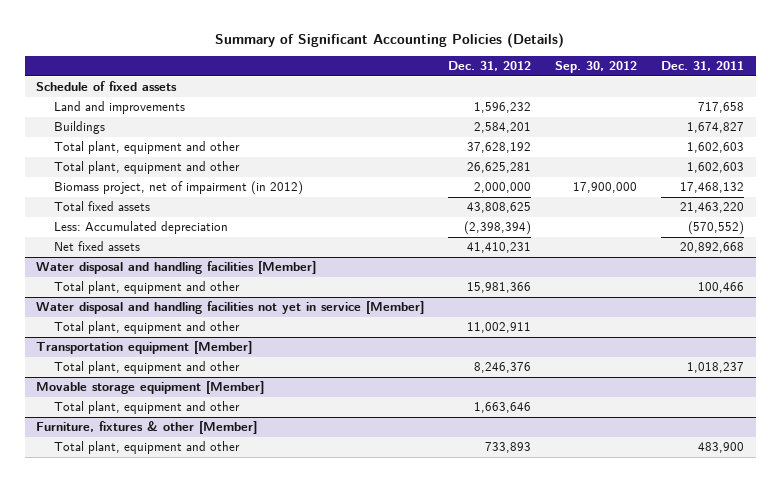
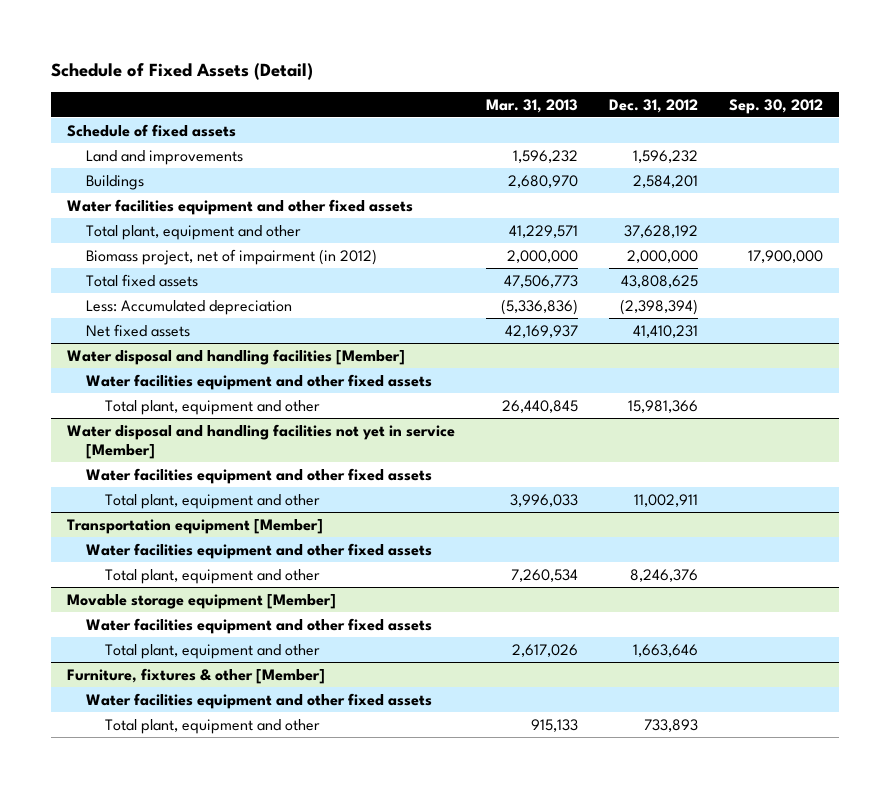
- Summary of Significant Accounting Policies (Details)
+ Schedule of Fixed Assets (Detail)
- | Dec. 31, 2012 | Sep. 30, 2012 | Dec. 31, 2011
+ | Mar. 31, 2013 | Dec. 31, 2012 | Sep. 30, 2012
+ Water facilities equipment and other fixed assets
- Total plant, equipment and other | 26,625,281 | | 1,602,603
@ Water disposal and handling facilities [Member]
+ Water facilities equipment and other fixed assets
@ Water disposal and handling facilities not yet in service [Member]
+ Water facilities equipment and other fixed assets
@ Transportation equipment [Member]
+ Water facilities equipment and other fixed assets
@ Movable storage equipment [Member]
+ Water facilities equipment and other fixed assets
@ Furniture, fixtures & other [Member]
+ Water facilities equipment and other fixed assets

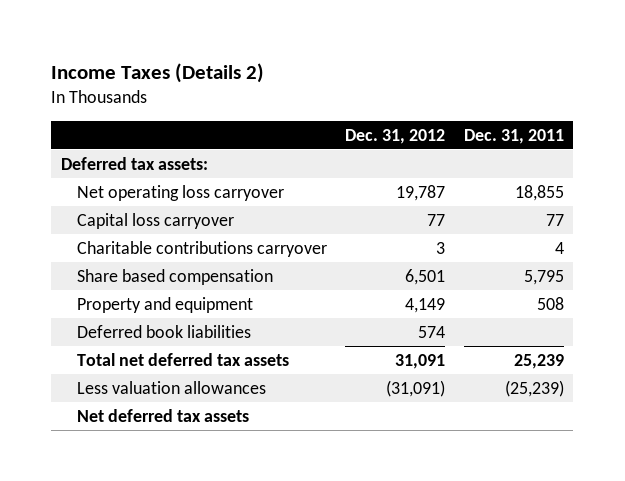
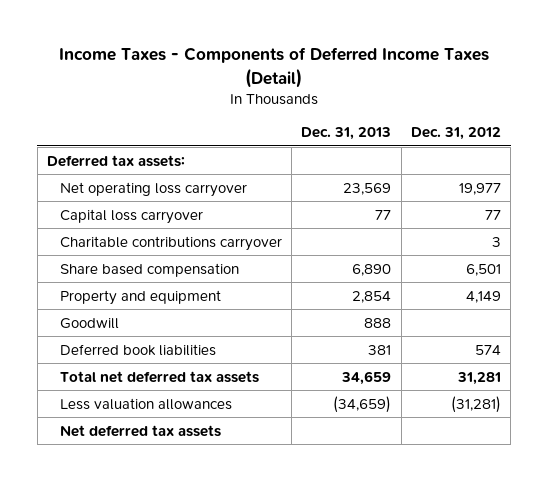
- Income Taxes (Details 2)
+ Income Taxes - Components of Deferred Income Taxes (Detail)
- | Dec. 31, 2012 | Dec. 31, 2011
+ | Dec. 31, 2013 | Dec. 31, 2012
- Net operating loss carryover | 19,787 | 18,855
+ Net operating loss carryover | 23,569 | 19,977
+ Goodwill | 888 |
- Total net deferred tax assets | 31,091 | 25,239
- Less valuation allowances | (31,091) | (25,239)
+ Total net deferred tax assets | 34,659 | 31,281
+ Less valuation allowances | (34,659) | (31,281)

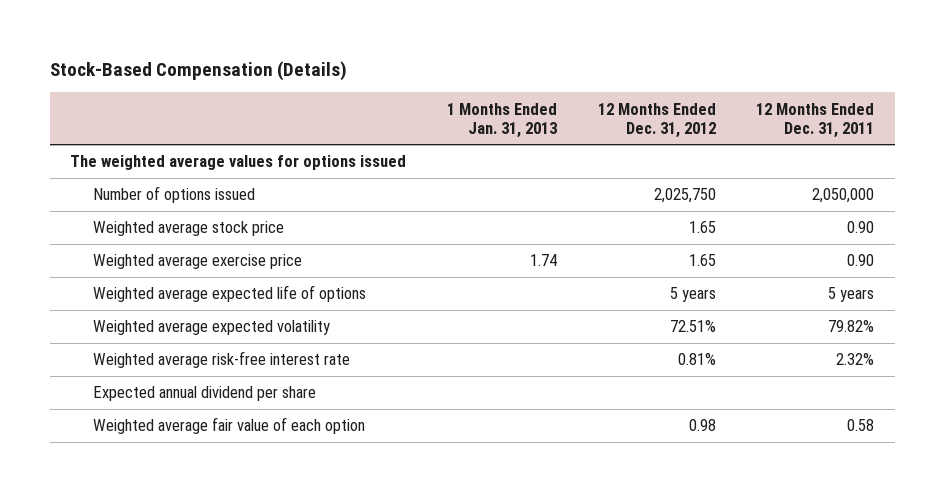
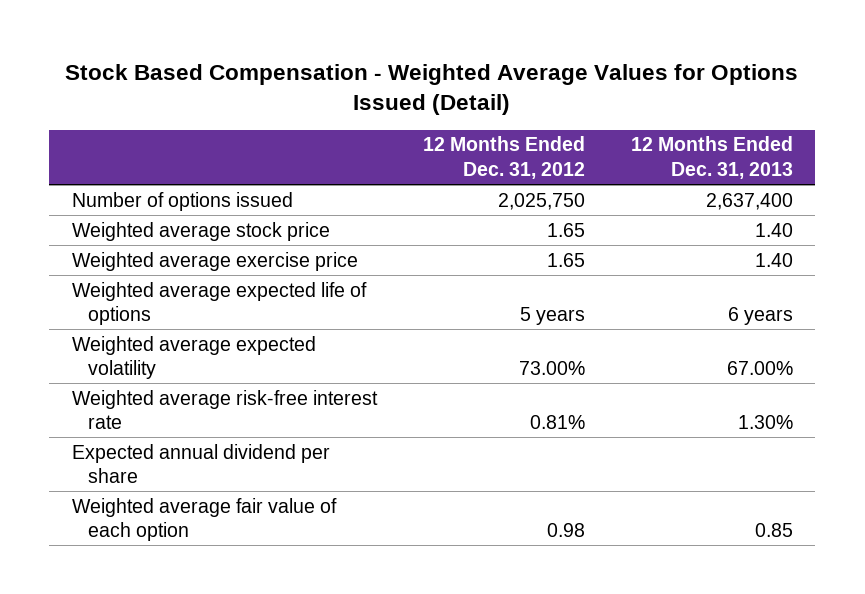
- Stock-Based Compensation (Details)
+ Stock Based Compensation - Weighted Average Values for Options Issued (Detail)
- | 1 Months Ended Jan. 31, 2013 | 12 Months Ended Dec. 31, 2012 | 12 Months Ended Dec. 31, 2011
+ | 12 Months Ended Dec. 31, 2012 | 12 Months Ended Dec. 31, 2013
- The weighted average values for options issued
- Weighted average expected volatility | | 72.51% | 79.82%
+ Weighted average expected volatility | 73.00% | 67.00%

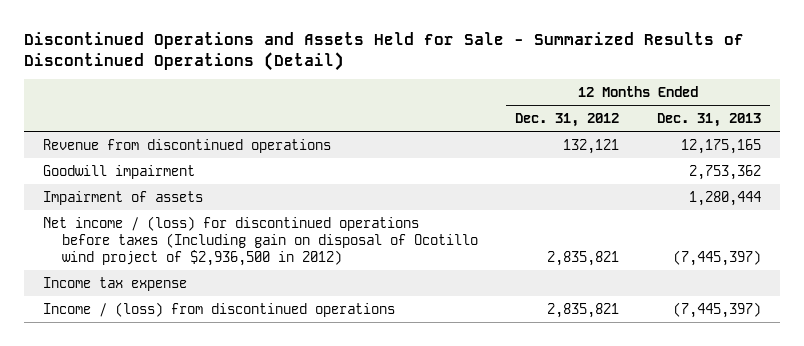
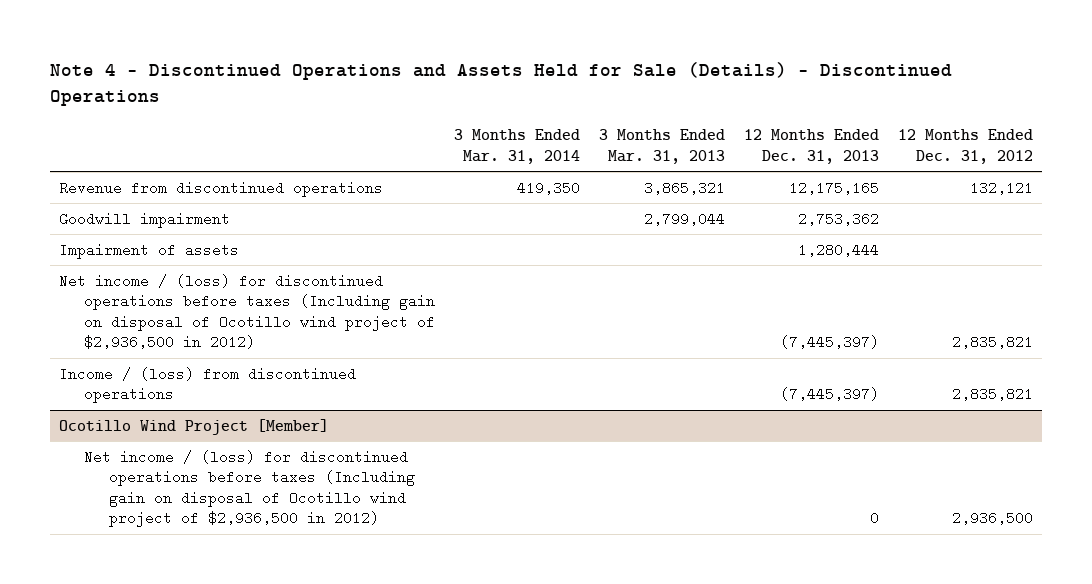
- Discontinued Operations and Assets Held for Sale - Summarized Results of Discontinued Operations (Detail)
+ Note 4 - Discontinued Operations and Assets Held for Sale (Details) - Discontinued Operations
- | 12 Months Ended Dec. 31, 2012 | 12 Months Ended Dec. 31, 2013
+ | 3 Months Ended Mar. 31, 2014 | 3 Months Ended Mar. 31, 2013 | 12 Months Ended Dec. 31, 2013 | 12 Months Ended Dec. 31, 2012
- Income tax expense
+ Ocotillo Wind Project [Member]
+ Net income / (loss) for discontinued operations before taxes (Including gain on disposal of Ocotillo wind project of $2,936,500 in 2012) | | | 0 | 2,936,500

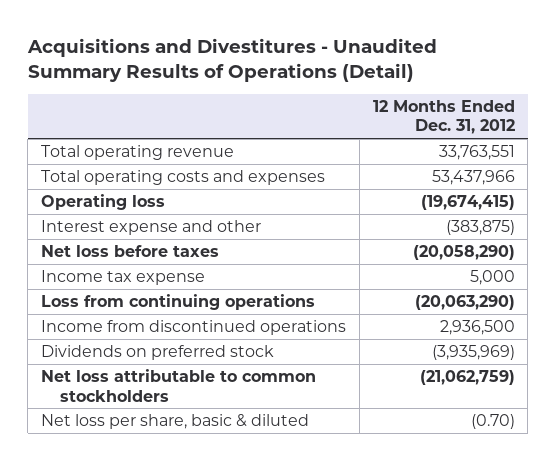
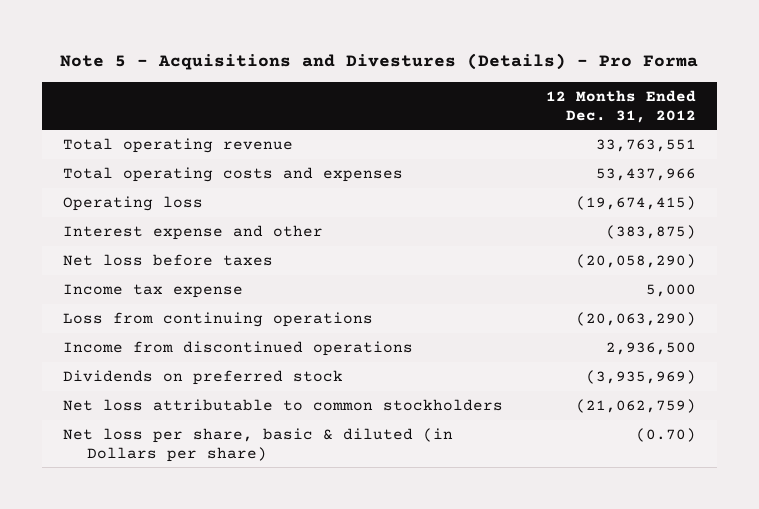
- Acquisitions and Divestitures - Unaudited Summary Results of Operations (Detail)
+ Note 5 - Acquisitions and Divestures (Details) - Pro Forma
- Net loss per share, basic & diluted | (0.70)
+ Net loss per share, basic & diluted (in Dollars per share) | (0.70)

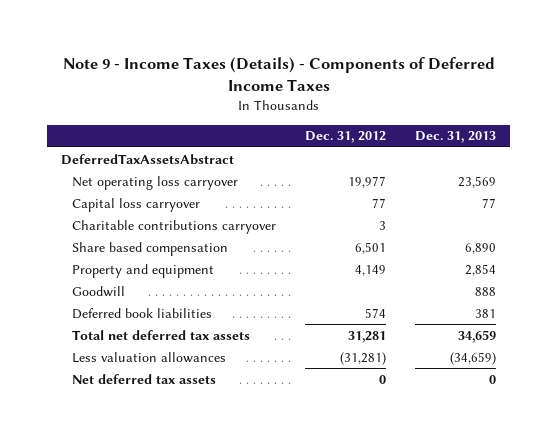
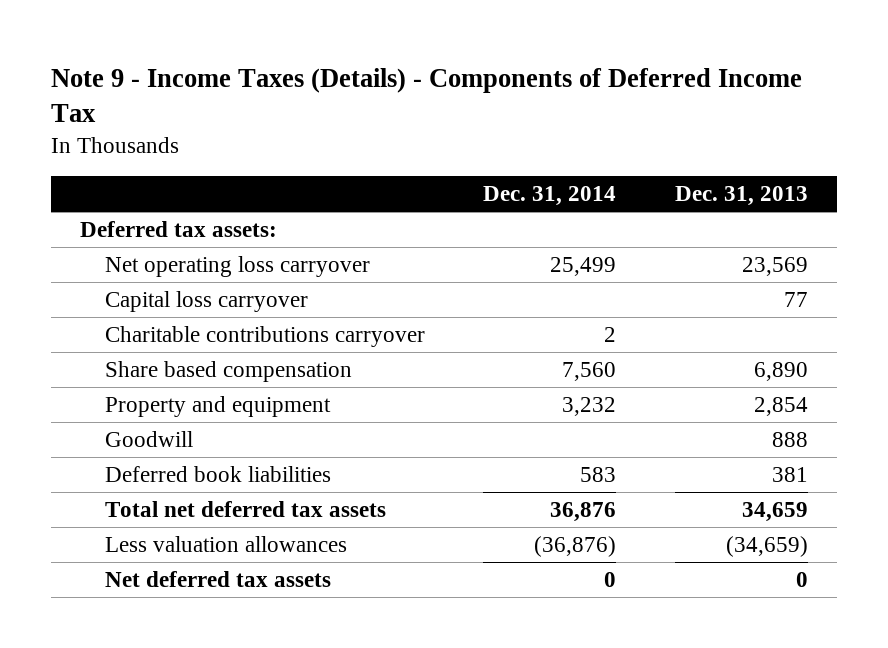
- Note 9 - Income Taxes (Details) - Components of Deferred Income Taxes
+ Note 9 - Income Taxes (Details) - Components of Deferred Income Tax
- | Dec. 31, 2012 | Dec. 31, 2013
+ | Dec. 31, 2014 | Dec. 31, 2013
- DeferredTaxAssetsAbstract
+ Deferred tax assets:

